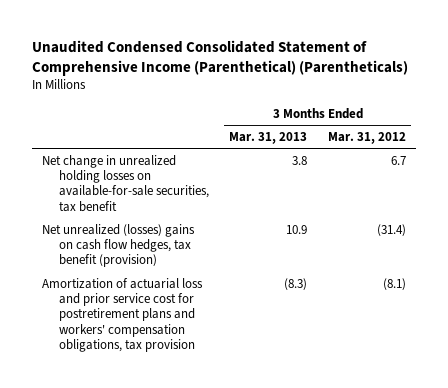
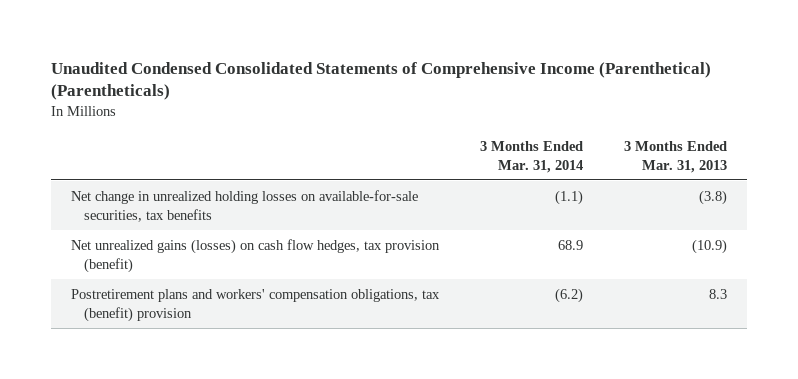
- Unaudited Condensed Consolidated Statement of Comprehensive Income (Parenthetical) (Parentheticals)
+ Unaudited Condensed Consolidated Statements of Comprehensive Income (Parenthetical) (Parentheticals)
- | 3 Months Ended Mar. 31, 2013 | 3 Months Ended Mar. 31, 2012
+ | 3 Months Ended Mar. 31, 2014 | 3 Months Ended Mar. 31, 2013
- Net change in unrealized holding losses on available-for-sale securities, tax benefit | 3.8 | 6.7
- Net unrealized (losses) gains on cash flow hedges, tax benefit (provision) | 10.9 | (31.4)
- Amortization of actuarial loss and prior service cost for postretirement plans and workers' compensation obligations, tax provision | (8.3) | (8.1)
+ Net change in unrealized holding losses on available-for-sale securities, tax benefits | (1.1) | (3.8)
+ Net unrealized gains (losses) on cash flow hedges, tax provision (benefit) | 68.9 | (10.9)
+ Postretirement plans and workers' compensation obligations, tax (benefit) provision | (6.2) | 8.3

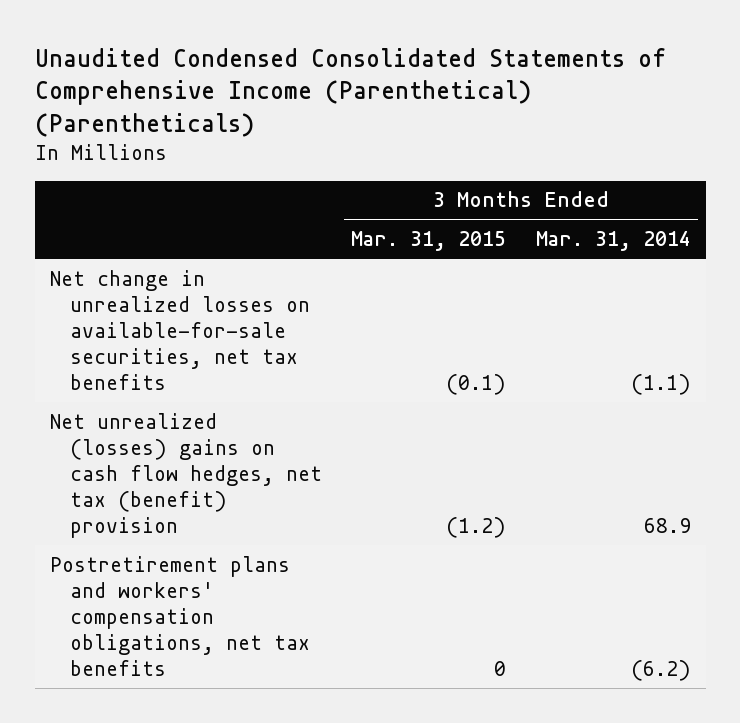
- | 3 Months Ended Mar. 31, 2014 | 3 Months Ended Mar. 31, 2013
+ | 3 Months Ended Mar. 31, 2015 | 3 Months Ended Mar. 31, 2014
- Net change in unrealized holding losses on available-for-sale securities, tax benefits | (1.1) | (3.8)
- Net unrealized gains (losses) on cash flow hedges, tax provision (benefit) | 68.9 | (10.9)
- Postretirement plans and workers' compensation obligations, tax (benefit) provision | (6.2) | 8.3
+ Net change in unrealized losses on available-for-sale securities, net tax benefits | (0.1) | (1.1)
+ Net unrealized (losses) gains on cash flow hedges, net tax (benefit) provision | (1.2) | 68.9
+ Postretirement plans and workers' compensation obligations, net tax benefits | 0 | (6.2)

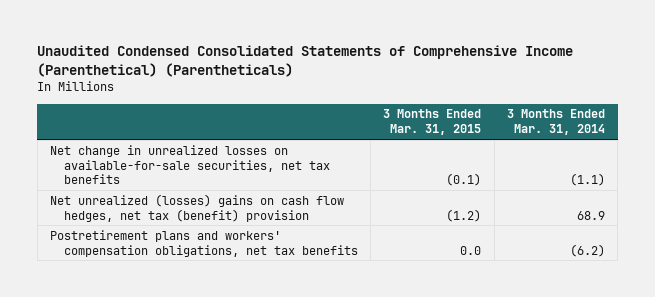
- Postretirement plans and workers' compensation obligations, net tax benefits | 0 | (6.2)
+ Postretirement plans and workers' compensation obligations, net tax benefits | 0.0 | (6.2)

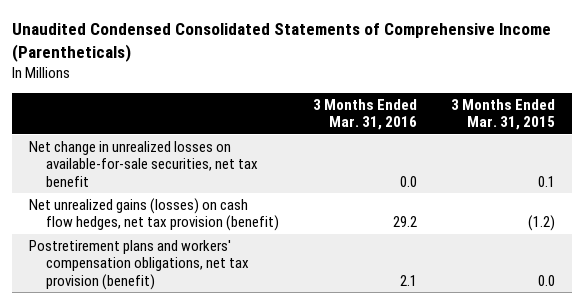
- Unaudited Condensed Consolidated Statements of Comprehensive Income (Parenthetical) (Parentheticals)
+ Unaudited Condensed Consolidated Statements of Comprehensive Income (Parentheticals)
- | 3 Months Ended Mar. 31, 2015 | 3 Months Ended Mar. 31, 2014
+ | 3 Months Ended Mar. 31, 2016 | 3 Months Ended Mar. 31, 2015
- Net change in unrealized losses on available-for-sale securities, net tax benefits | (0.1) | (1.1)
- Net unrealized (losses) gains on cash flow hedges, net tax (benefit) provision | (1.2) | 68.9
- Postretirement plans and workers' compensation obligations, net tax benefits | 0.0 | (6.2)
+ Net change in unrealized losses on available-for-sale securities, net tax benefit | 0.0 | 0.1
+ Net unrealized gains (losses) on cash flow hedges, net tax provision (benefit) | 29.2 | (1.2)
+ Postretirement plans and workers' compensation obligations, net tax provision (benefit) | 2.1 | 0.0

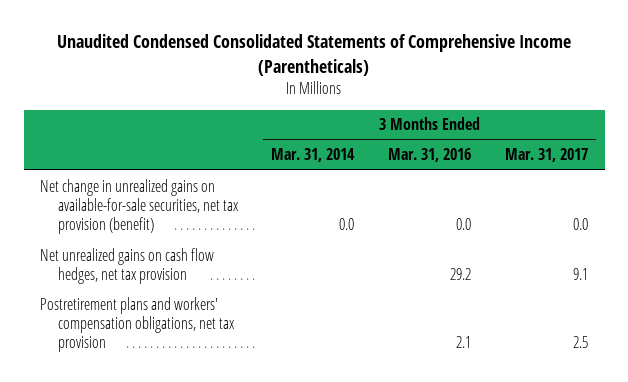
- | 3 Months Ended Mar. 31, 2016 | 3 Months Ended Mar. 31, 2015
+ | 3 Months Ended Mar. 31, 2014 | 3 Months Ended Mar. 31, 2016 | 3 Months Ended Mar. 31, 2017
- Net change in unrealized losses on available-for-sale securities, net tax benefit | 0.0 | 0.1
- Net unrealized gains (losses) on cash flow hedges, net tax provision (benefit) | 29.2 | (1.2)
- Postretirement plans and workers' compensation obligations, net tax provision (benefit) | 2.1 | 0.0
+ Net change in unrealized gains on available-for-sale securities, net tax provision (benefit) | 0.0 | 0.0 | 0.0
+ Net unrealized gains on cash flow hedges, net tax provision | | 29.2 | 9.1
+ Postretirement plans and workers' compensation obligations, net tax provision | | 2.1 | 2.5

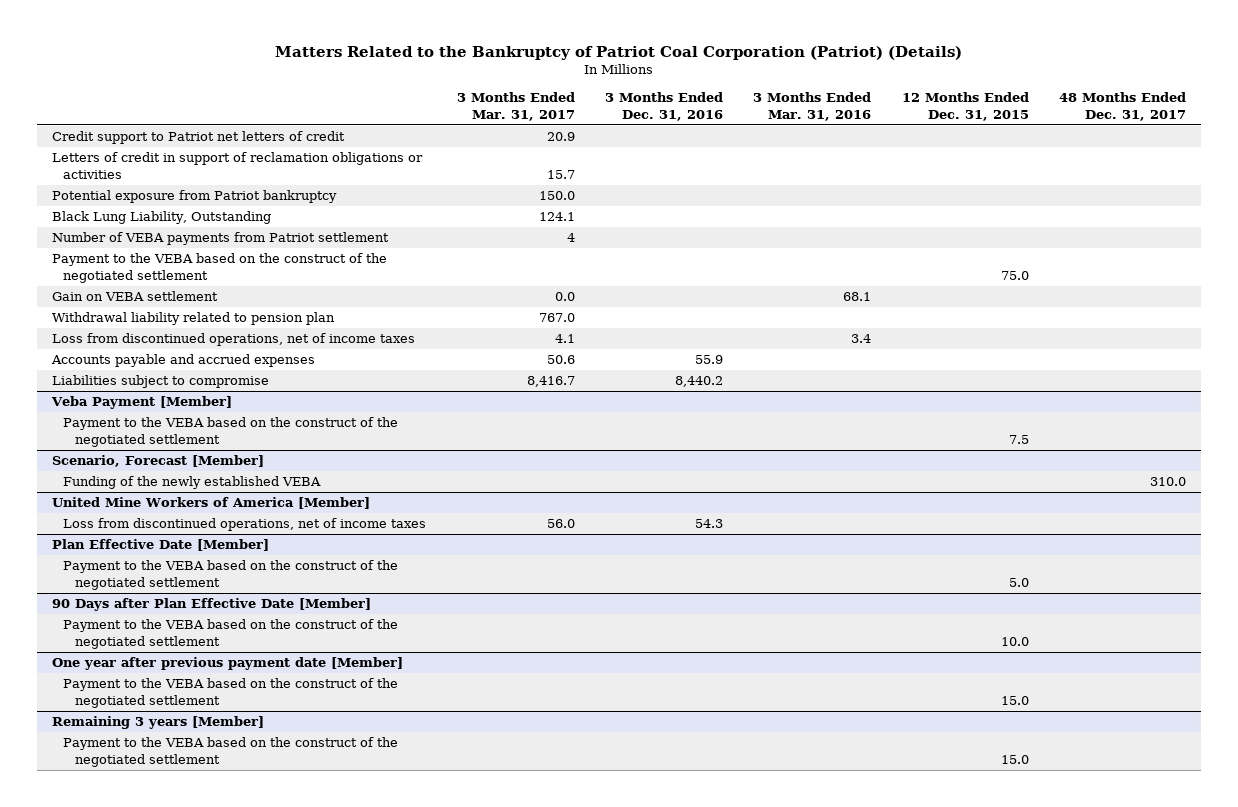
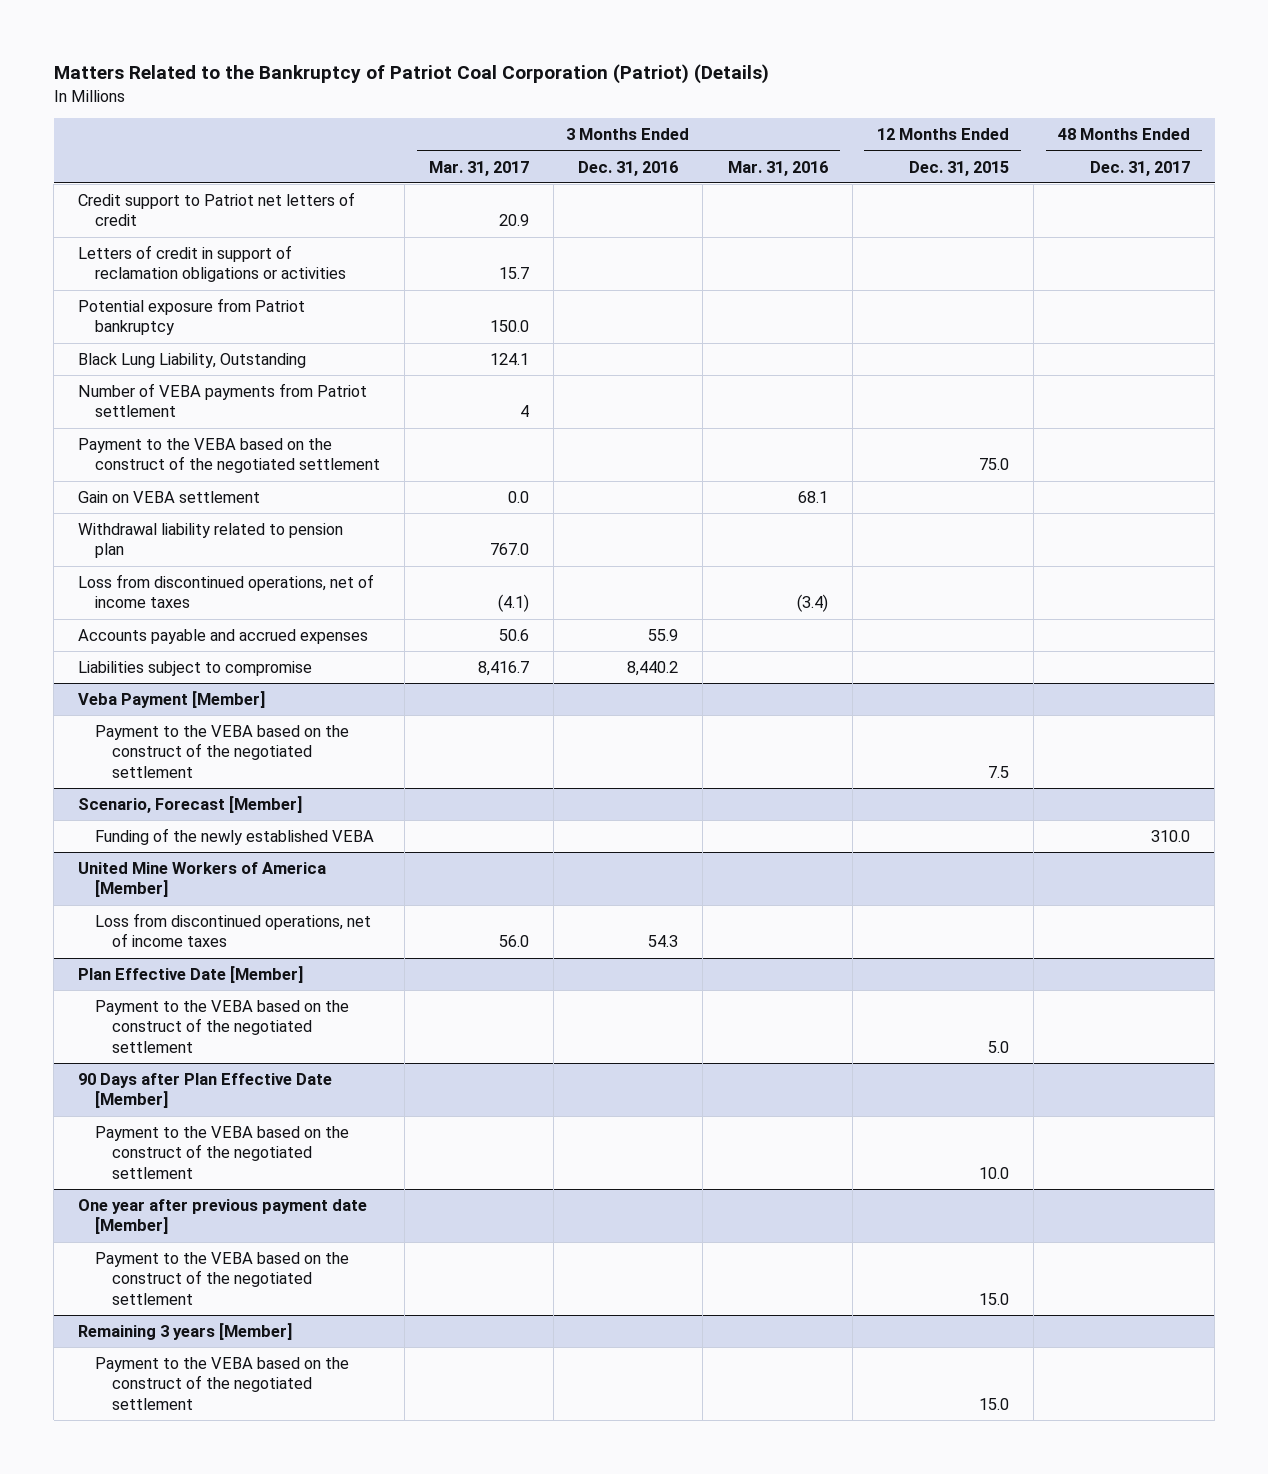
- Loss from discontinued operations, net of income taxes | 4.1 | | 3.4 | |
+ Loss from discontinued operations, net of income taxes | (4.1) | | (3.4) | |

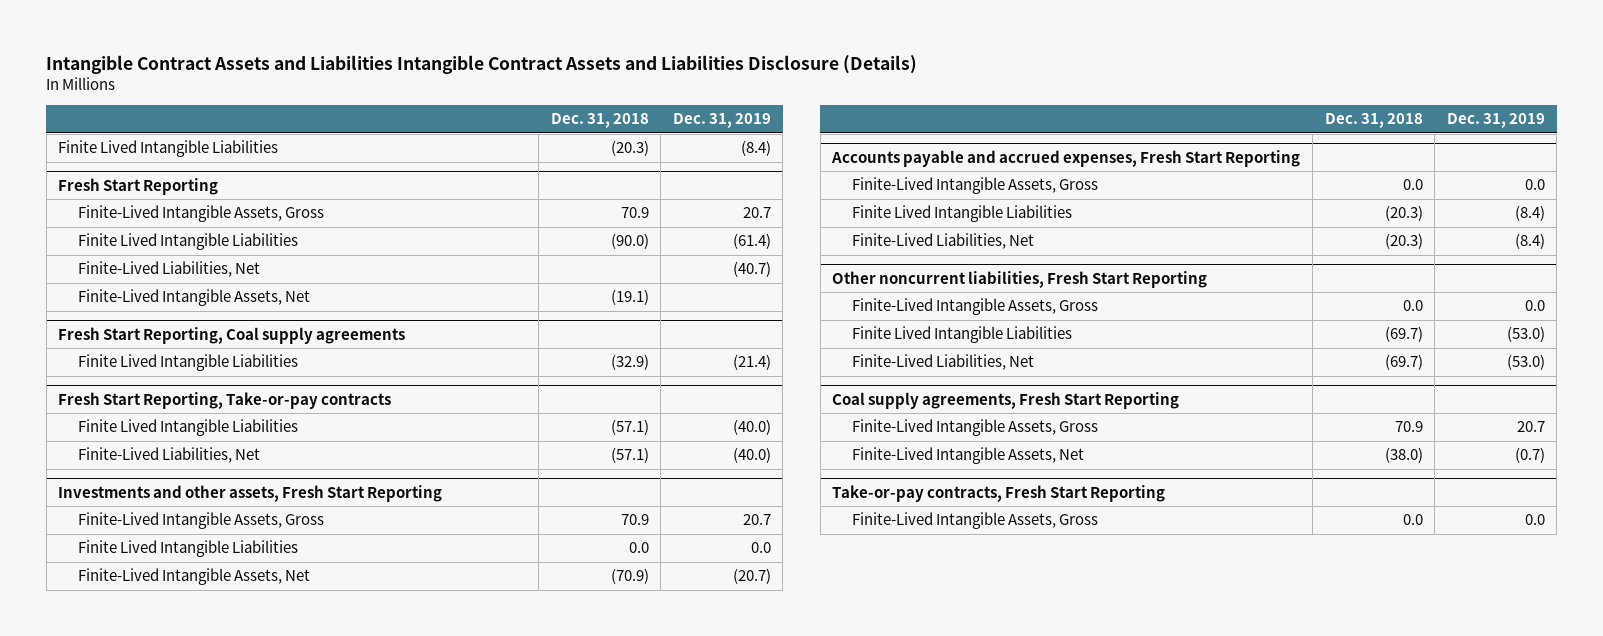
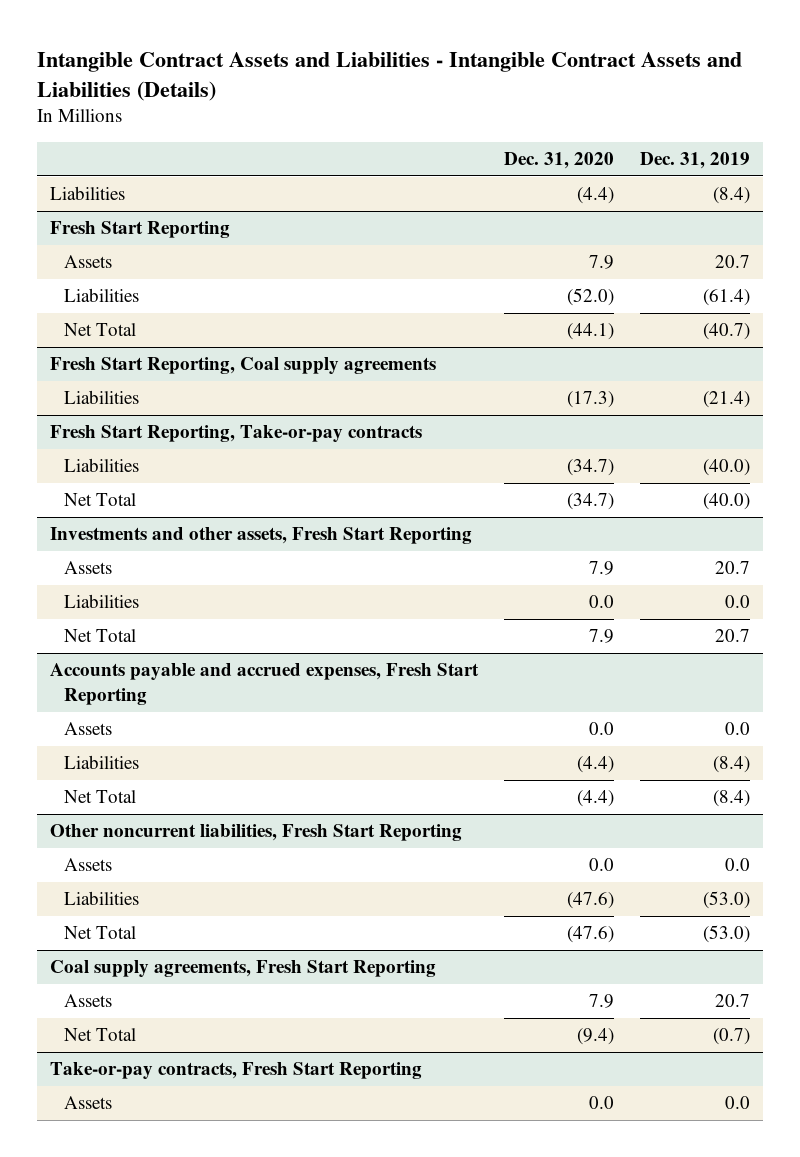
- Intangible Contract Assets and Liabilities Intangible Contract Assets and Liabilities Disclosure (Details)
+ Intangible Contract Assets and Liabilities - Intangible Contract Assets and Liabilities (Details)
- | Dec. 31, 2018 | Dec. 31, 2019
+ | Dec. 31, 2020 | Dec. 31, 2019
- Finite Lived Intangible Liabilities | (20.3) | (8.4)
+ Liabilities | (4.4) | (8.4)
@ Fresh Start Reporting
- Finite-Lived Intangible Assets, Gross | 70.9 | 20.7
- Finite Lived Intangible Liabilities | (90.0) | (61.4)
- Finite-Lived Liabilities, Net | | (40.7)
- Finite-Lived Intangible Assets, Net | (19.1) |
+ Assets | 7.9 | 20.7
+ Liabilities | (52.0) | (61.4)
+ Net Total | (44.1) | (40.7)
@ Fresh Start Reporting, Coal supply agreements
- Finite Lived Intangible Liabilities | (32.9) | (21.4)
+ Liabilities | (17.3) | (21.4)
@ Fresh Start Reporting, Take-or-pay contracts
- Finite Lived Intangible Liabilities | (57.1) | (40.0)
- Finite-Lived Liabilities, Net | (57.1) | (40.0)
+ Liabilities | (34.7) | (40.0)
+ Net Total | (34.7) | (40.0)
@ Investments and other assets, Fresh Start Reporting
- Finite-Lived Intangible Assets, Gross | 70.9 | 20.7
- Finite Lived Intangible Liabilities | 0.0 | 0.0
- Finite-Lived Intangible Assets, Net | (70.9) | (20.7)
+ Assets | 7.9 | 20.7
+ Liabilities | 0.0 | 0.0
+ Net Total | 7.9 | 20.7
@ Accounts payable and accrued expenses, Fresh Start Reporting
- Finite-Lived Intangible Assets, Gross | 0.0 | 0.0
- Finite Lived Intangible Liabilities | (20.3) | (8.4)
- Finite-Lived Liabilities, Net | (20.3) | (8.4)
+ Assets | 0.0 | 0.0
+ Liabilities | (4.4) | (8.4)
+ Net Total | (4.4) | (8.4)
@ Other noncurrent liabilities, Fresh Start Reporting
- Finite-Lived Intangible Assets, Gross | 0.0 | 0.0
- Finite Lived Intangible Liabilities | (69.7) | (53.0)
- Finite-Lived Liabilities, Net | (69.7) | (53.0)
+ Assets | 0.0 | 0.0
+ Liabilities | (47.6) | (53.0)
+ Net Total | (47.6) | (53.0)
@ Coal supply agreements, Fresh Start Reporting
- Finite-Lived Intangible Assets, Gross | 70.9 | 20.7
- Finite-Lived Intangible Assets, Net | (38.0) | (0.7)
+ Assets | 7.9 | 20.7
+ Net Total | (9.4) | (0.7)
@ Take-or-pay contracts, Fresh Start Reporting
- Finite-Lived Intangible Assets, Gross | 0.0 | 0.0
+ Assets | 0.0 | 0.0

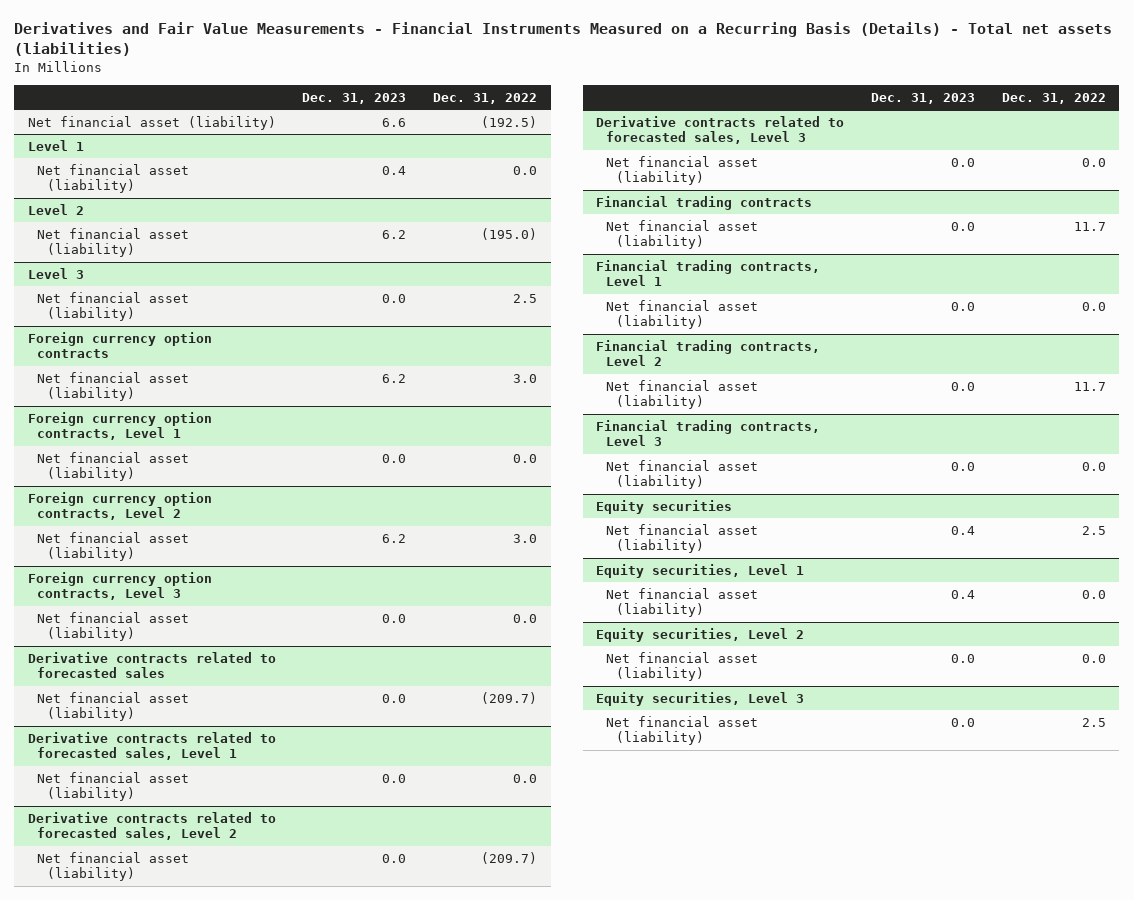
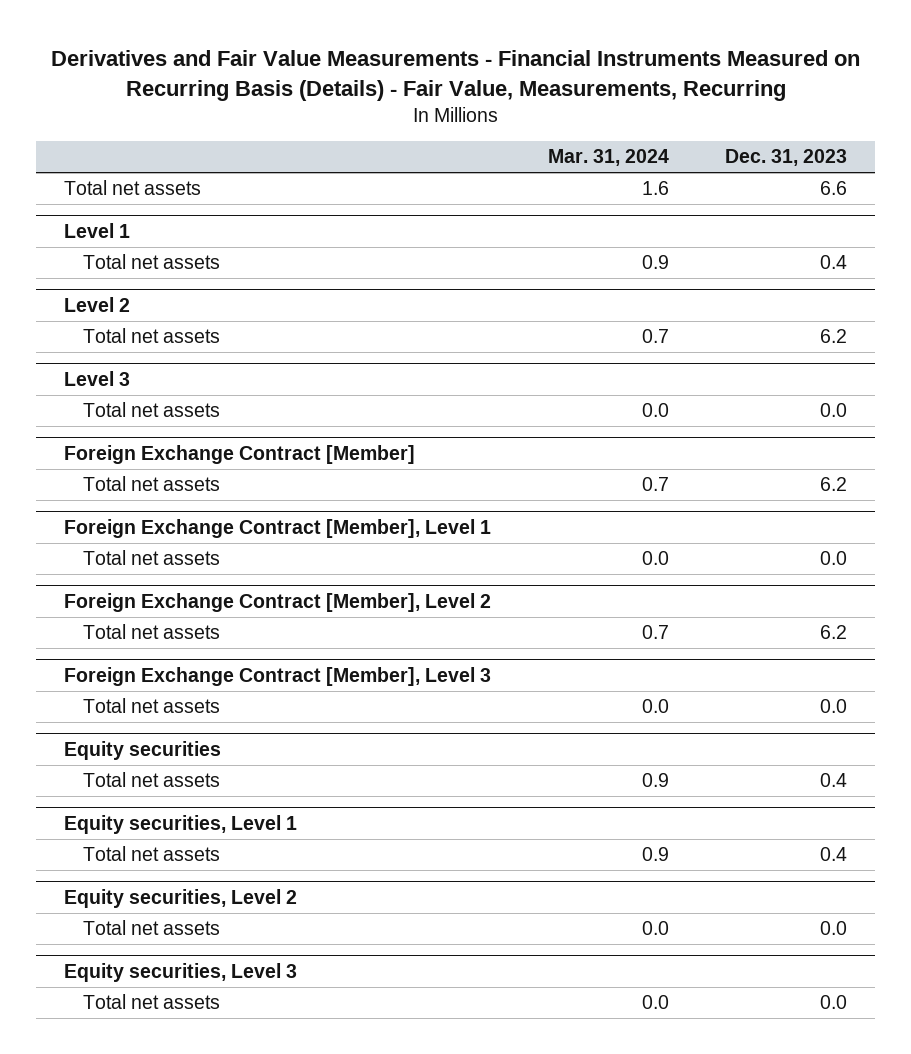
- Derivatives and Fair Value Measurements - Financial Instruments Measured on a Recurring Basis (Details) - Total net assets (liabilities)
+ Derivatives and Fair Value Measurements - Financial Instruments Measured on Recurring Basis (Details) - Fair Value, Measurements, Recurring
- | Dec. 31, 2023 | Dec. 31, 2022
+ | Mar. 31, 2024 | Dec. 31, 2023
- Net financial asset (liability) | 6.6 | (192.5)
+ Total net assets | 1.6 | 6.6
@ Level 1
- Net financial asset (liability) | 0.4 | 0.0
+ Total net assets | 0.9 | 0.4
@ Level 2
- Net financial asset (liability) | 6.2 | (195.0)
+ Total net assets | 0.7 | 6.2
@ Level 3
- Net financial asset (liability) | 0.0 | 2.5
- Foreign currency option contracts
- Net financial asset (liability) | 6.2 | 3.0
- Foreign currency option contracts, Level 1
- Net financial asset (liability) | 0.0 | 0.0
- Foreign currency option contracts, Level 2
- Net financial asset (liability) | 6.2 | 3.0
- Foreign currency option contracts, Level 3
- Net financial asset (liability) | 0.0 | 0.0
- Derivative contracts related to forecasted sales
- Net financial asset (liability) | 0.0 | (209.7)
- Derivative contracts related to forecasted sales, Level 1
- Net financial asset (liability) | 0.0 | 0.0
- Derivative contracts related to forecasted sales, Level 2
- Net financial asset (liability) | 0.0 | (209.7)
- Derivative contracts related to forecasted sales, Level 3
- Net financial asset (liability) | 0.0 | 0.0
- Financial trading contracts
- Net financial asset (liability) | 0.0 | 11.7
- Financial trading contracts, Level 1
- Net financial asset (liability) | 0.0 | 0.0
- Financial trading contracts, Level 2
- Net financial asset (liability) | 0.0 | 11.7
- Financial trading contracts, Level 3
- Net financial asset (liability) | 0.0 | 0.0
@ Level 3
+ Total net assets | 0.0 | 0.0
+ Foreign Exchange Contract [Member]
+ Total net assets | 0.7 | 6.2
+ Foreign Exchange Contract [Member], Level 1
+ Total net assets | 0.0 | 0.0
+ Foreign Exchange Contract [Member], Level 2
+ Total net assets | 0.7 | 6.2
+ Foreign Exchange Contract [Member], Level 3
+ Total net assets | 0.0 | 0.0
@ Equity securities
- Net financial asset (liability) | 0.4 | 2.5
+ Total net assets | 0.9 | 0.4
@ Equity securities, Level 1
- Net financial asset (liability) | 0.4 | 0.0
+ Total net assets | 0.9 | 0.4
@ Equity securities, Level 2
- Net financial asset (liability) | 0.0 | 0.0
+ Total net assets | 0.0 | 0.0
@ Equity securities, Level 3
- Net financial asset (liability) | 0.0 | 2.5
+ Total net assets | 0.0 | 0.0

